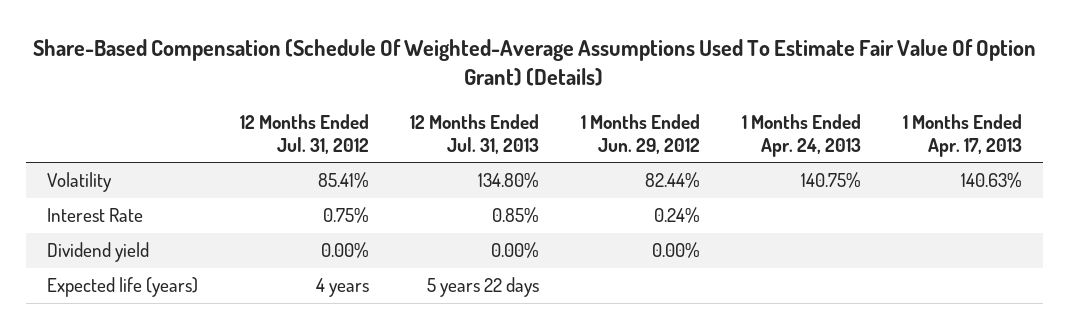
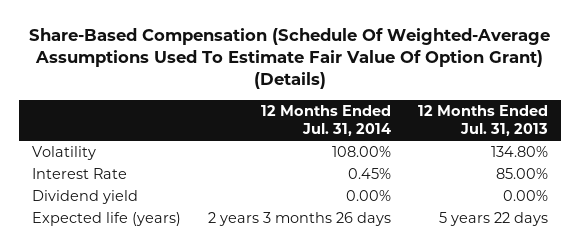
- | 12 Months Ended Jul. 31, 2012 | 12 Months Ended Jul. 31, 2013 | 1 Months Ended Jun. 29, 2012 | 1 Months Ended Apr. 24, 2013 | 1 Months Ended Apr. 17, 2013
+ | 12 Months Ended Jul. 31, 2014 | 12 Months Ended Jul. 31, 2013
- Interest Rate | 0.75% | 0.85% | 0.24% | |
+ Interest Rate | 0.45% | 85.00%

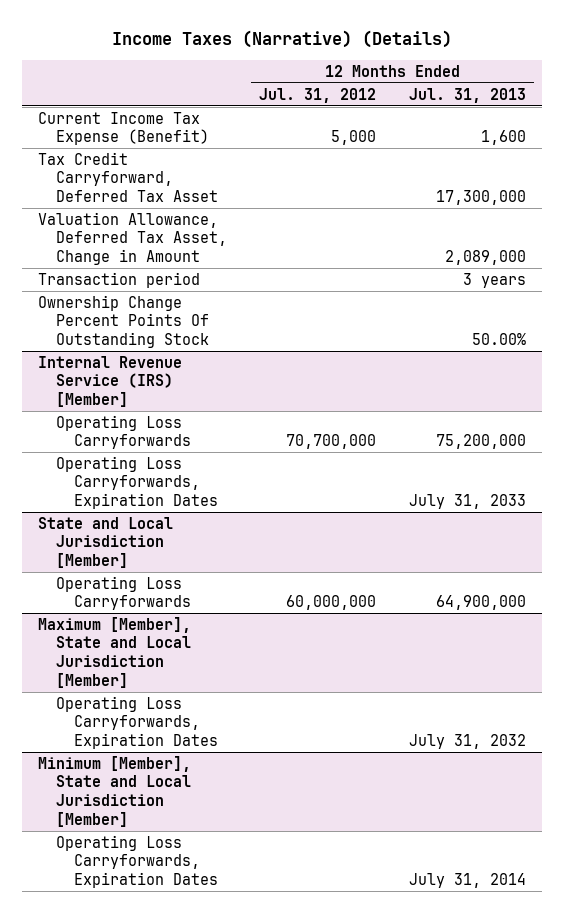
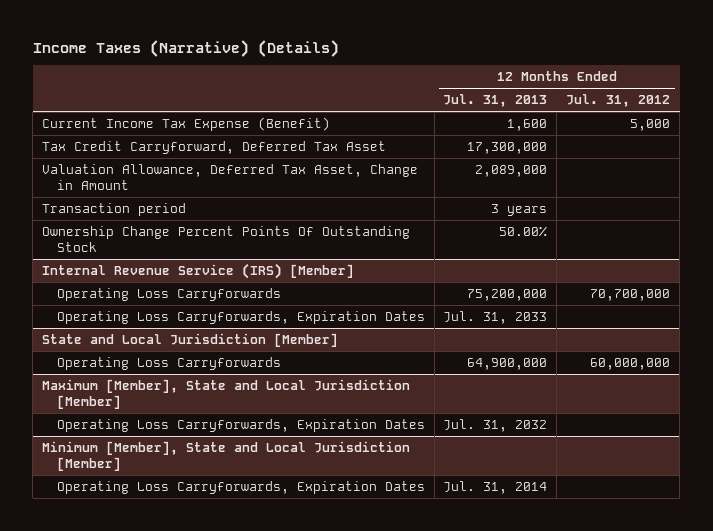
- | 12 Months Ended Jul. 31, 2012 | 12 Months Ended Jul. 31, 2013
+ | 12 Months Ended Jul. 31, 2013 | 12 Months Ended Jul. 31, 2012
@ Internal Revenue Service (IRS) [Member]
- Operating Loss Carryforwards, Expiration Dates | | July 31, 2033
+ Operating Loss Carryforwards, Expiration Dates | Jul. 31, 2033 |
@ Maximum [Member], State and Local Jurisdiction [Member]
- Operating Loss Carryforwards, Expiration Dates | | July 31, 2032
+ Operating Loss Carryforwards, Expiration Dates | Jul. 31, 2032 |
@ Minimum [Member], State and Local Jurisdiction [Member]
- Operating Loss Carryforwards, Expiration Dates | | July 31, 2014
+ Operating Loss Carryforwards, Expiration Dates | Jul. 31, 2014 |

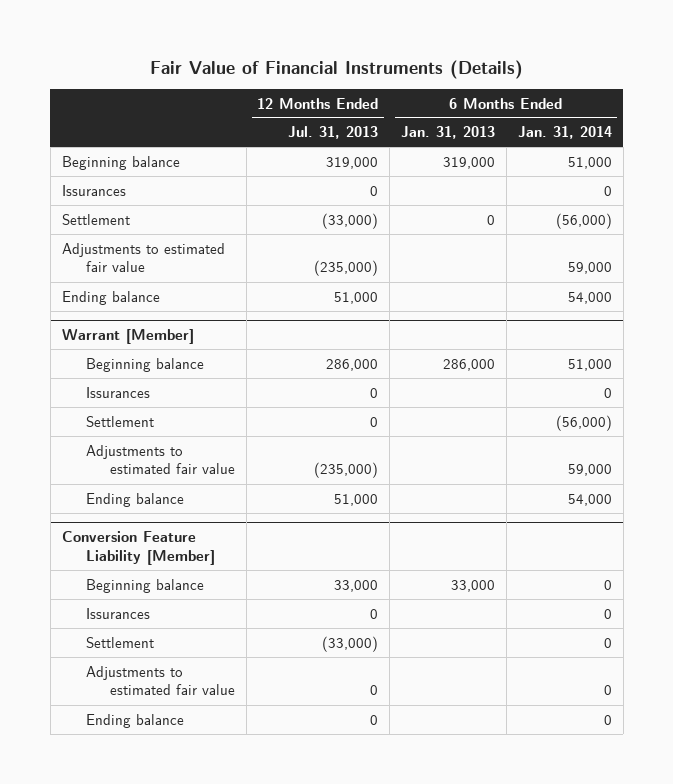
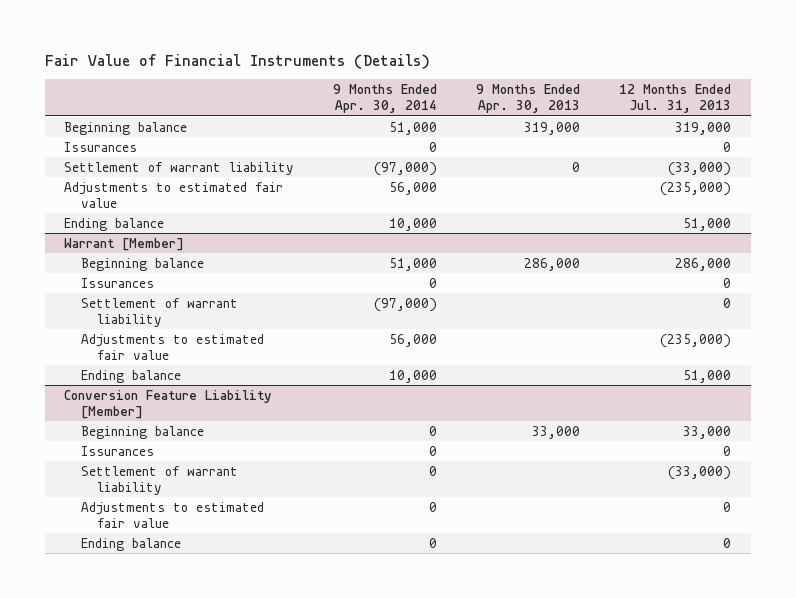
- | 12 Months Ended Jul. 31, 2013 | 6 Months Ended Jan. 31, 2013 | 6 Months Ended Jan. 31, 2014
+ | 9 Months Ended Apr. 30, 2014 | 9 Months Ended Apr. 30, 2013 | 12 Months Ended Jul. 31, 2013
- Settlement | (33,000) | 0 | (56,000)
+ Settlement of warrant liability | (97,000) | 0 | (33,000)
@ Warrant [Member]
- Settlement | 0 | | (56,000)
+ Settlement of warrant liability | (97,000) | | 0
@ Conversion Feature Liability [Member]
- Settlement | (33,000) | | 0
+ Settlement of warrant liability | 0 | | (33,000)

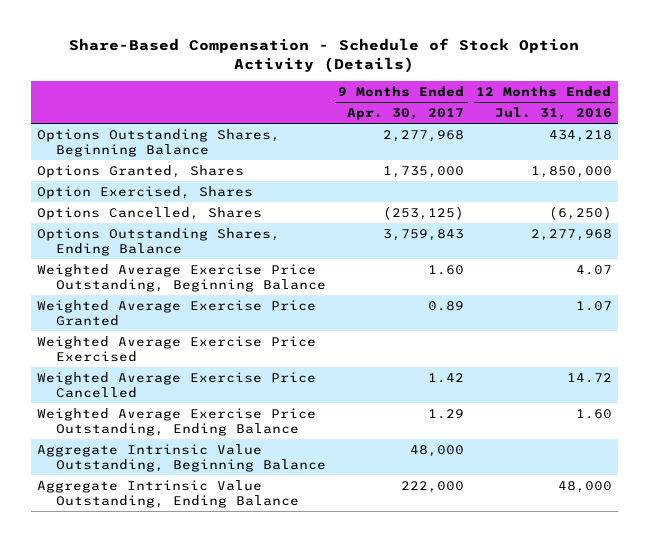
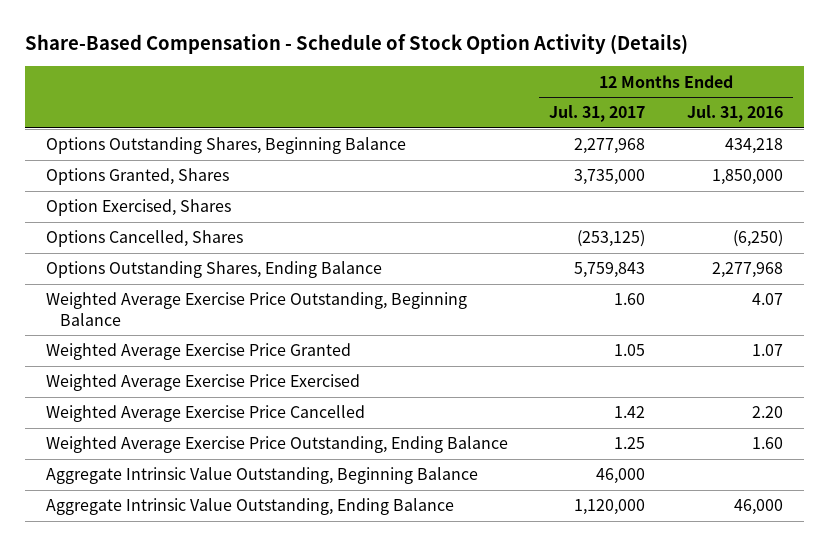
- | 9 Months Ended Apr. 30, 2017 | 12 Months Ended Jul. 31, 2016
+ | 12 Months Ended Jul. 31, 2017 | 12 Months Ended Jul. 31, 2016
- Weighted Average Exercise Price Cancelled | 1.42 | 14.72
+ Weighted Average Exercise Price Cancelled | 1.42 | 2.20
- Aggregate Intrinsic Value Outstanding, Ending Balance | 222,000 | 48,000
+ Aggregate Intrinsic Value Outstanding, Ending Balance | 1,120,000 | 46,000

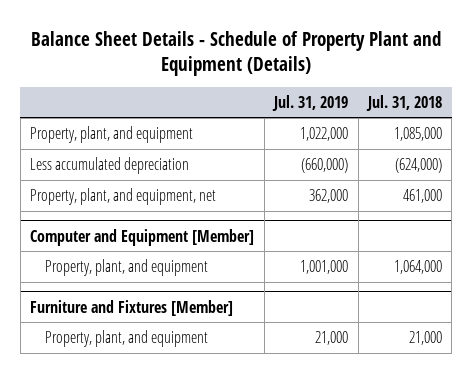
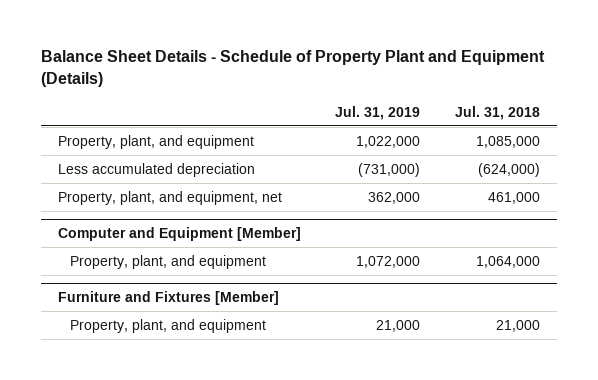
- Less accumulated depreciation | (660,000) | (624,000)
+ Less accumulated depreciation | (731,000) | (624,000)
@ Computer and Equipment [Member]
- Property, plant, and equipment | 1,001,000 | 1,064,000
+ Property, plant, and equipment | 1,072,000 | 1,064,000

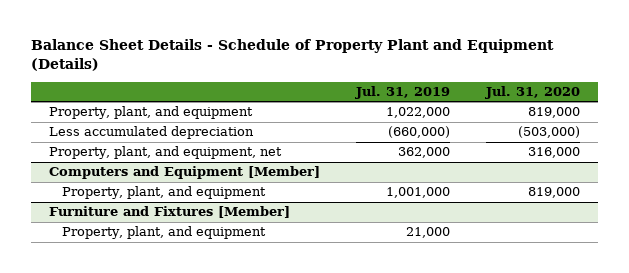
- | Jul. 31, 2019 | Jul. 31, 2018
+ | Jul. 31, 2019 | Jul. 31, 2020
- Less accumulated depreciation | (731,000) | (624,000)
+ Less accumulated depreciation | (660,000) | (503,000)
- Computer and Equipment [Member]
- Property, plant, and equipment | 1,072,000 | 1,064,000
+ Computers and Equipment [Member]
+ Property, plant, and equipment | 1,001,000 | 819,000

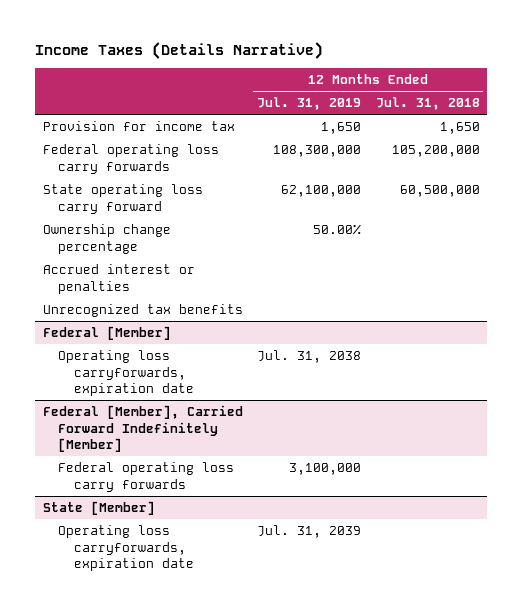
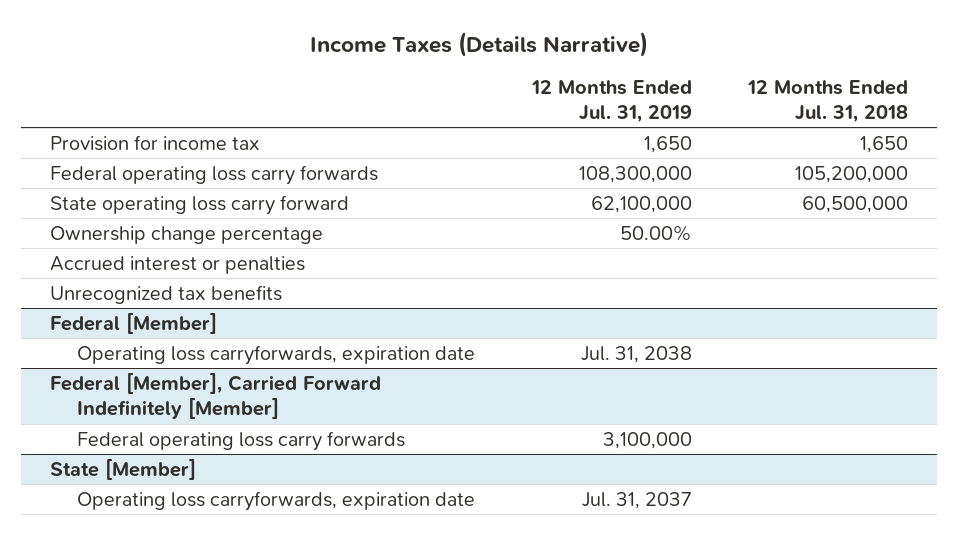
@ State [Member]
- Operating loss carryforwards, expiration date | Jul. 31, 2039 |
+ Operating loss carryforwards, expiration date | Jul. 31, 2037 |

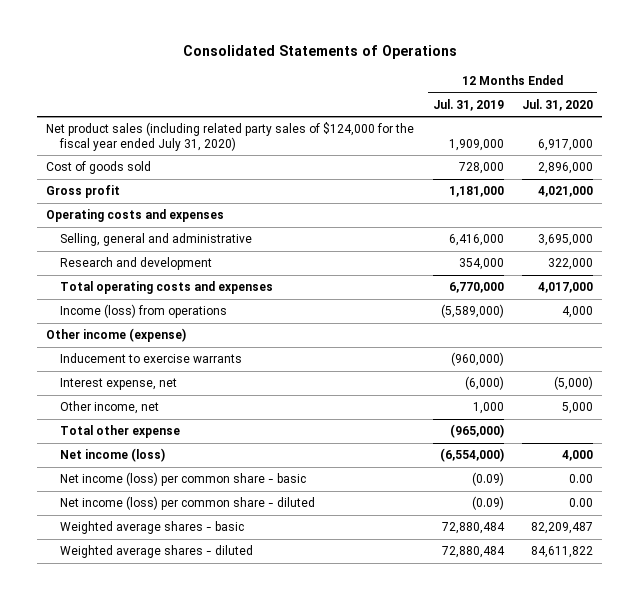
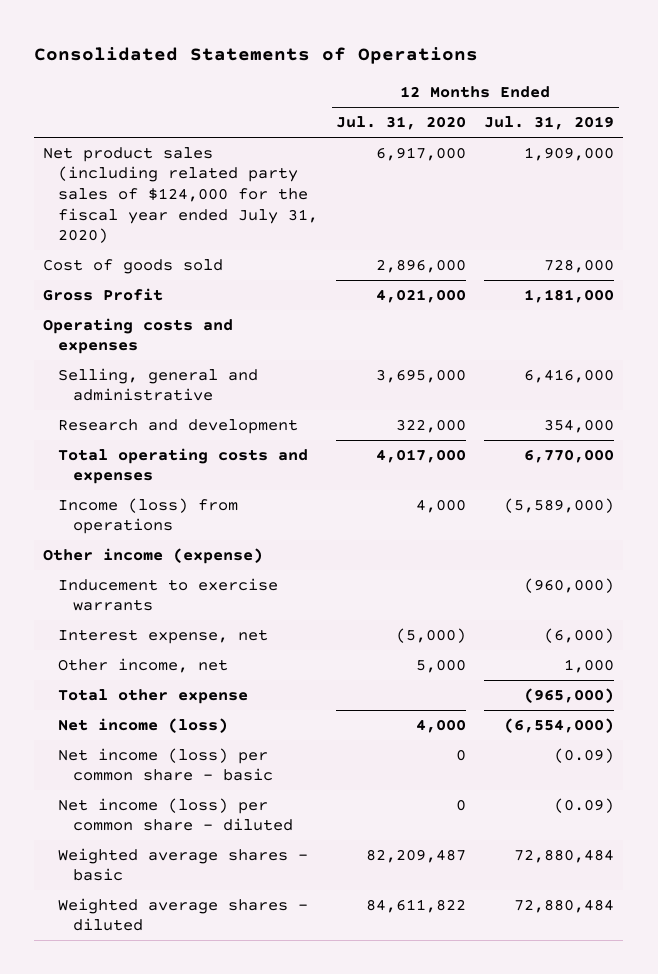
- | 12 Months Ended Jul. 31, 2019 | 12 Months Ended Jul. 31, 2020
+ | 12 Months Ended Jul. 31, 2020 | 12 Months Ended Jul. 31, 2019
- Gross profit | 1,181,000 | 4,021,000
+ Gross Profit | 4,021,000 | 1,181,000
- Net income (loss) per common share - basic | (0.09) | 0.00
- Net income (loss) per common share - diluted | (0.09) | 0.00
+ Net income (loss) per common share - basic | 0 | (0.09)
+ Net income (loss) per common share - diluted | 0 | (0.09)

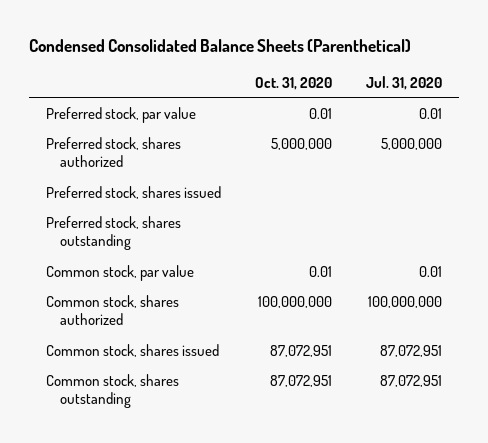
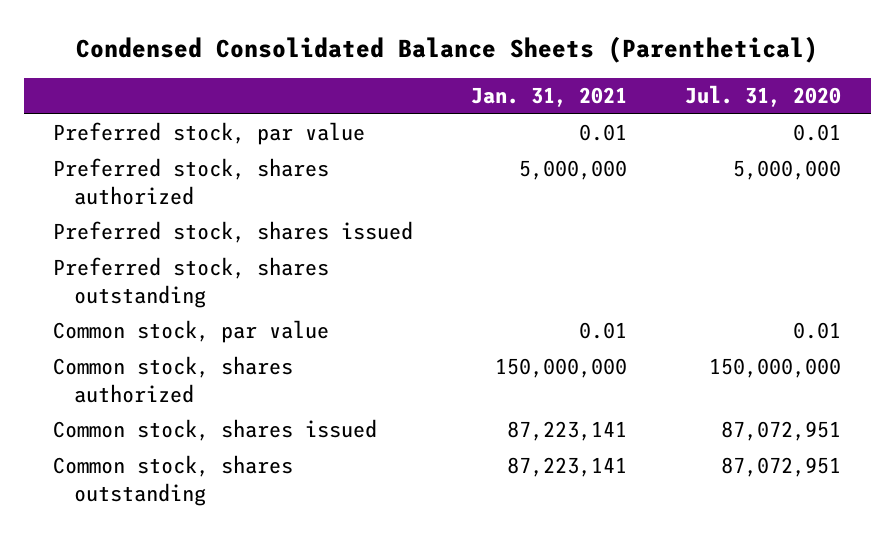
- | Oct. 31, 2020 | Jul. 31, 2020
+ | Jan. 31, 2021 | Jul. 31, 2020
- Common stock, shares authorized | 100,000,000 | 100,000,000
+ Common stock, shares authorized | 150,000,000 | 150,000,000

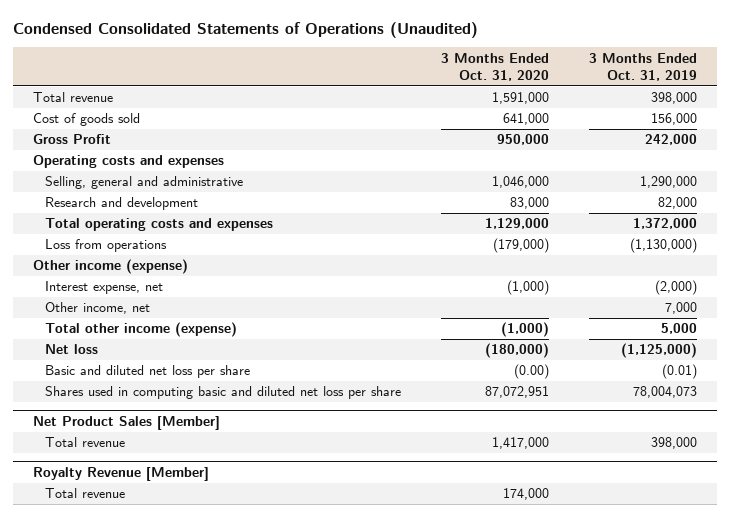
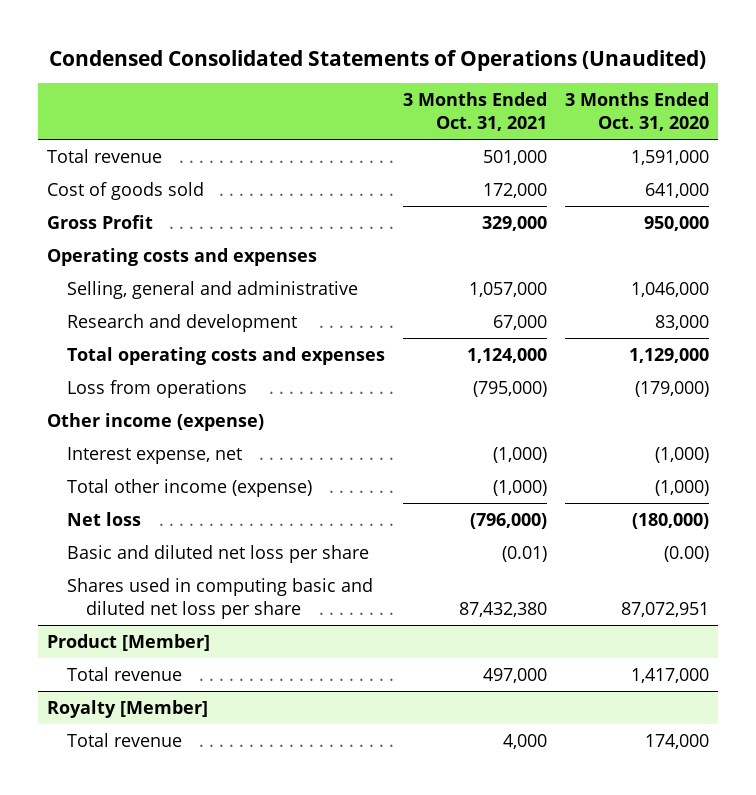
- | 3 Months Ended Oct. 31, 2020 | 3 Months Ended Oct. 31, 2019
+ | 3 Months Ended Oct. 31, 2021 | 3 Months Ended Oct. 31, 2020
- Other income, net | | 7,000
- Net Product Sales [Member]
+ Product [Member]
- Royalty Revenue [Member]
+ Royalty [Member]

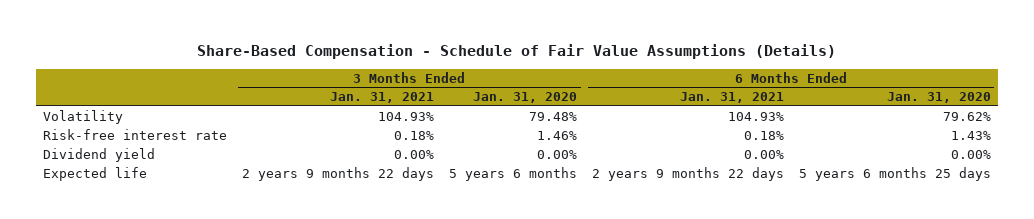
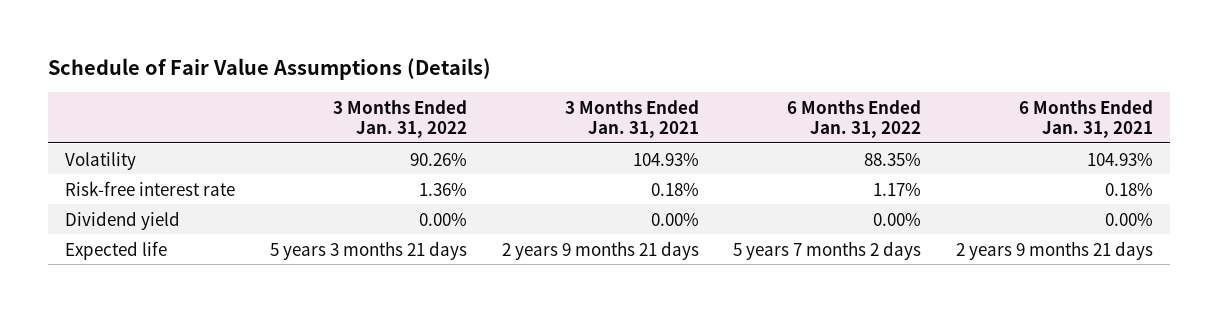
- Share-Based Compensation - Schedule of Fair Value Assumptions (Details)
+ Schedule of Fair Value Assumptions (Details)
- | 3 Months Ended Jan. 31, 2021 | 3 Months Ended Jan. 31, 2020 | 6 Months Ended Jan. 31, 2021 | 6 Months Ended Jan. 31, 2020
+ | 3 Months Ended Jan. 31, 2022 | 3 Months Ended Jan. 31, 2021 | 6 Months Ended Jan. 31, 2022 | 6 Months Ended Jan. 31, 2021
- Expected life | 2 years 9 months 22 days | 5 years 6 months | 2 years 9 months 22 days | 5 years 6 months 25 days
+ Expected life | 5 years 3 months 21 days | 2 years 9 months 21 days | 5 years 7 months 2 days | 2 years 9 months 21 days

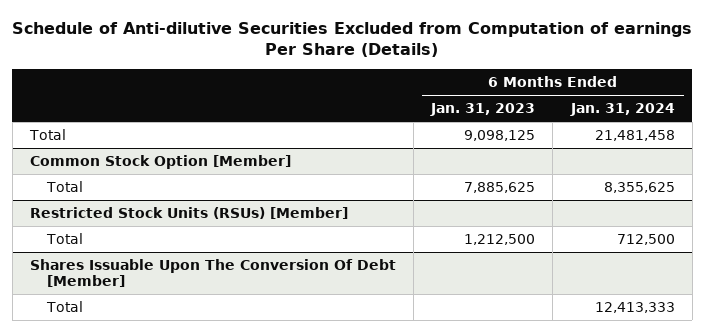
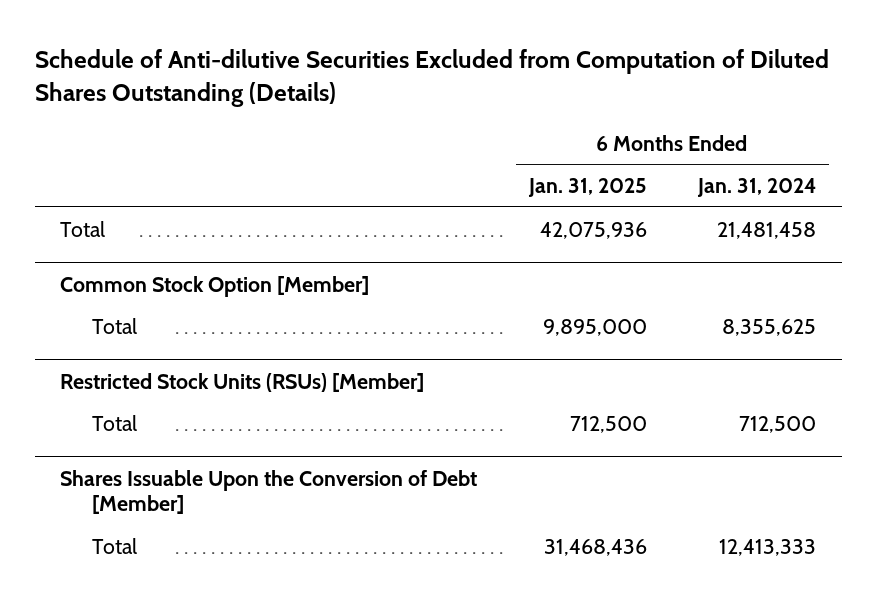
- Schedule of Anti-dilutive Securities Excluded from Computation of earnings Per Share (Details)
+ Schedule of Anti-dilutive Securities Excluded from Computation of Diluted Shares Outstanding (Details)
- | 6 Months Ended Jan. 31, 2023 | 6 Months Ended Jan. 31, 2024
+ | 6 Months Ended Jan. 31, 2025 | 6 Months Ended Jan. 31, 2024
- Shares Issuable Upon The Conversion Of Debt [Member]
+ Shares Issuable Upon the Conversion of Debt [Member]

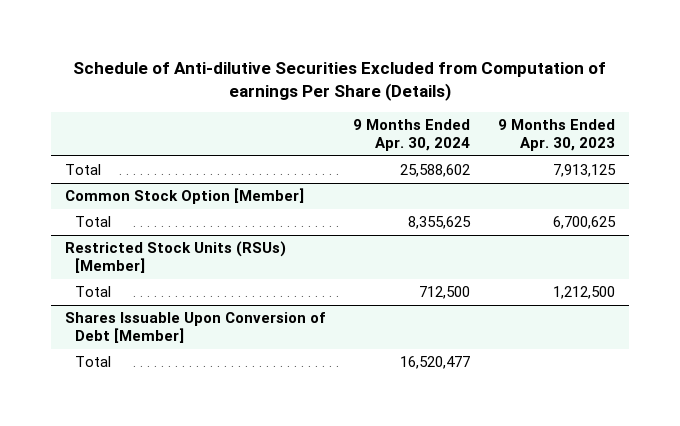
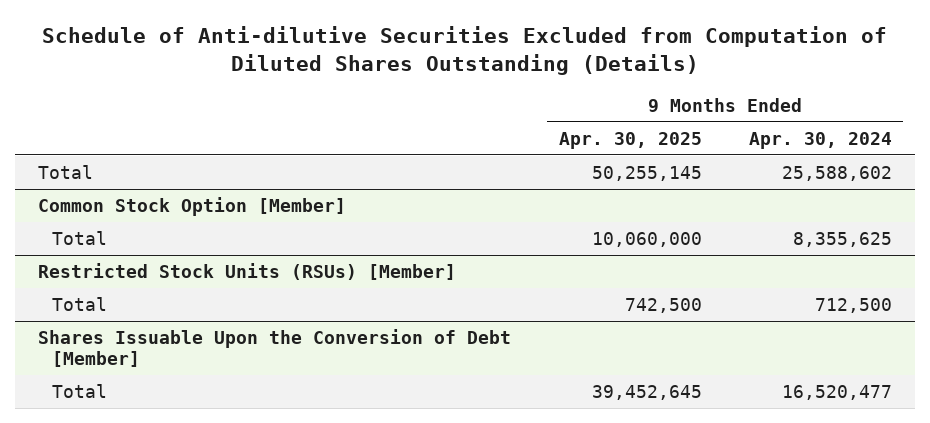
- Schedule of Anti-dilutive Securities Excluded from Computation of earnings Per Share (Details)
+ Schedule of Anti-dilutive Securities Excluded from Computation of Diluted Shares Outstanding (Details)
- | 9 Months Ended Apr. 30, 2024 | 9 Months Ended Apr. 30, 2023
+ | 9 Months Ended Apr. 30, 2025 | 9 Months Ended Apr. 30, 2024
- Shares Issuable Upon Conversion of Debt [Member]
+ Shares Issuable Upon the Conversion of Debt [Member]

